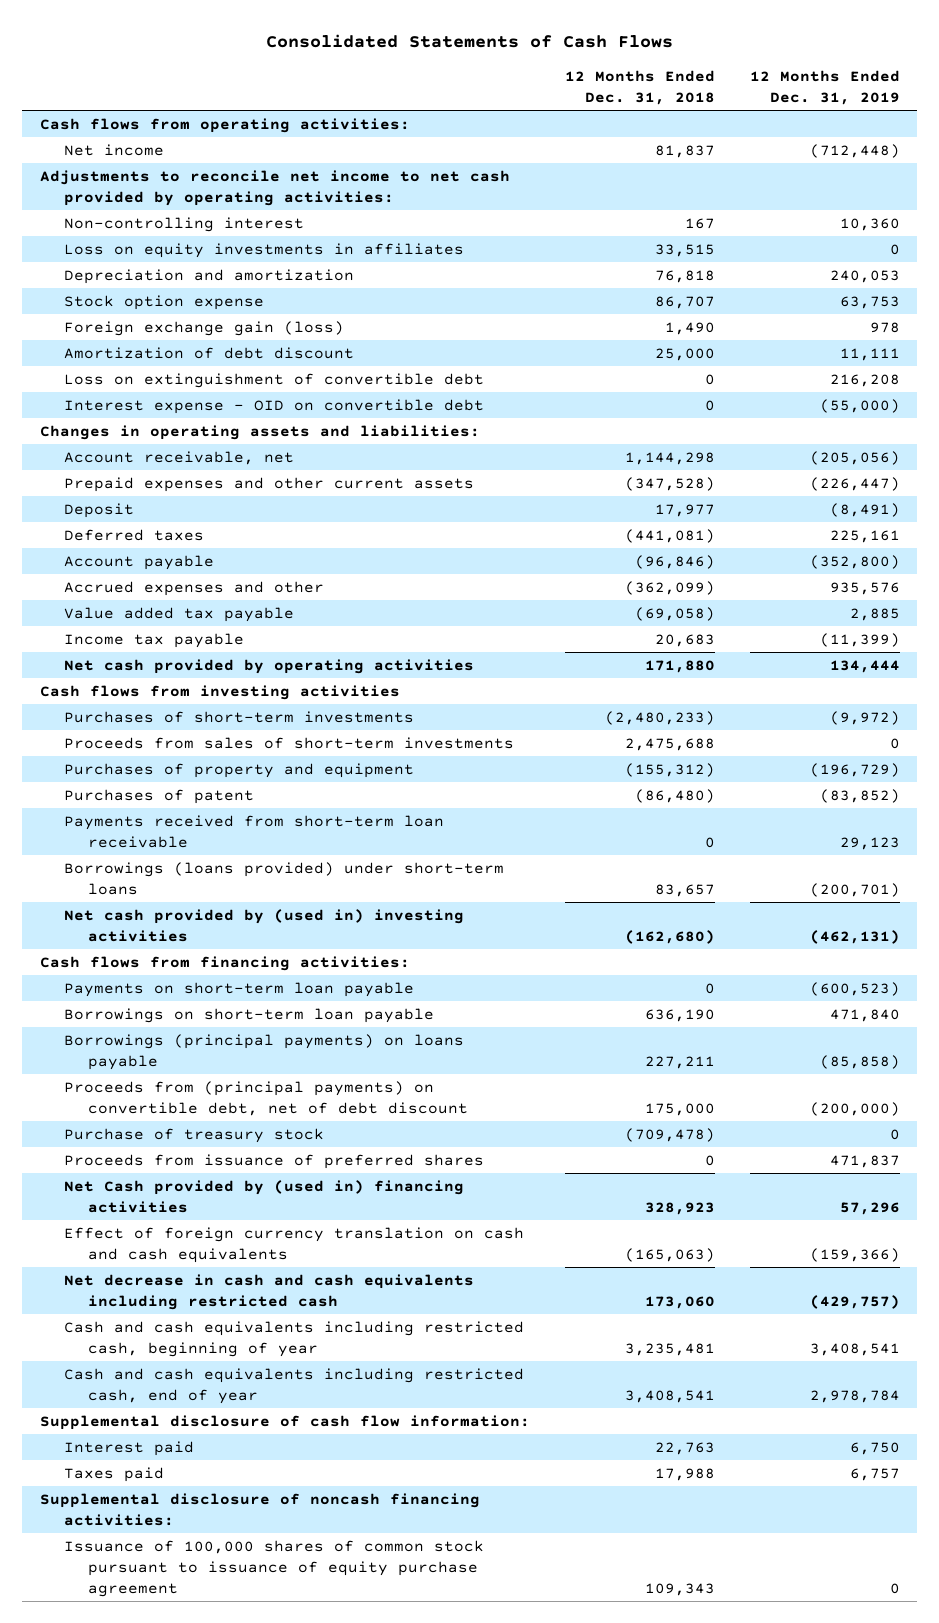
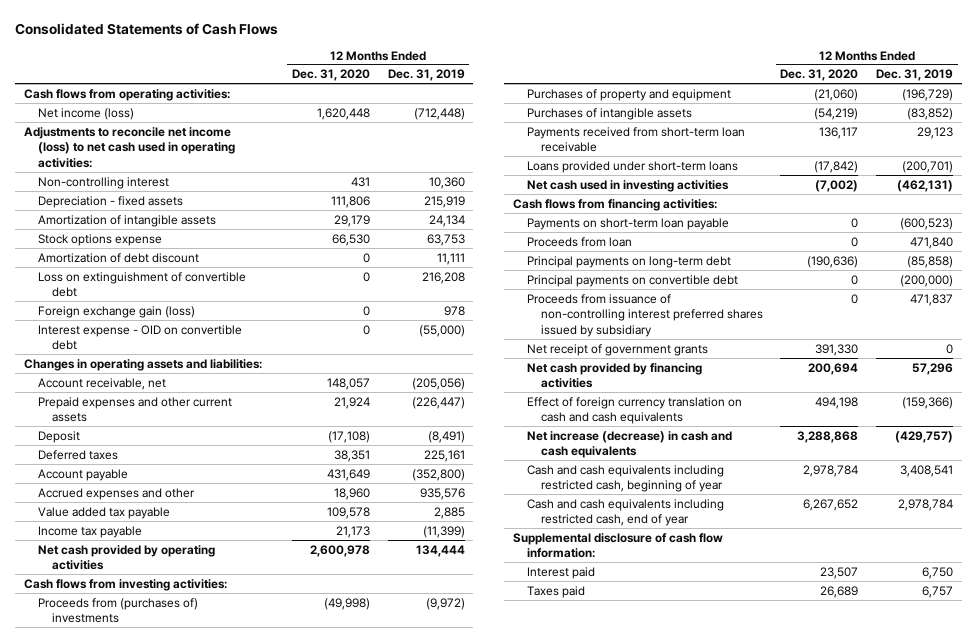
- | 12 Months Ended Dec. 31, 2018 | 12 Months Ended Dec. 31, 2019
+ | 12 Months Ended Dec. 31, 2020 | 12 Months Ended Dec. 31, 2019
- Net income | 81,837 | (712,448)
- Adjustments to reconcile net income to net cash provided by operating activities:
+ Net income (loss) | 1,620,448 | (712,448)
+ Adjustments to reconcile net income (loss) to net cash used in operating activities:
- Loss on equity investments in affiliates | 33,515 | 0
- Depreciation and amortization | 76,818 | 240,053
- Stock option expense | 86,707 | 63,753
+ Depreciation - fixed assets | 111,806 | 215,919
+ Amortization of intangible assets | 29,179 | 24,134
+ Stock options expense | 66,530 | 63,753
moved down: Foreign exchange gain (loss) | 0 | 978
- Cash flows from investing activities
- Purchases of short-term investments | (2,480,233) | (9,972)
- Proceeds from sales of short-term investments | 2,475,688 | 0
+ Cash flows from investing activities:
+ Proceeds from (purchases of) investments | (49,998) | (9,972)
- Purchases of patent | (86,480) | (83,852)
+ Purchases of intangible assets | (54,219) | (83,852)
- Borrowings (loans provided) under short-term loans | 83,657 | (200,701)
- Net cash provided by (used in) investing activities | (162,680) | (462,131)
+ Loans provided under short-term loans | (17,842) | (200,701)
+ Net cash used in investing activities | (7,002) | (462,131)
- Borrowings on short-term loan payable | 636,190 | 471,840
- Borrowings (principal payments) on loans payable | 227,211 | (85,858)
- Proceeds from (principal payments) on convertible debt, net of debt discount | 175,000 | (200,000)
- Purchase of treasury stock | (709,478) | 0
- Proceeds from issuance of preferred shares | 0 | 471,837
- Net Cash provided by (used in) financing activities | 328,923 | 57,296
+ Proceeds from loan | 0 | 471,840
+ Principal payments on long-term debt | (190,636) | (85,858)
+ Principal payments on convertible debt | 0 | (200,000)
+ Proceeds from issuance of non-controlling interest preferred shares issued by subsidiary | 0 | 471,837
+ Net receipt of government grants | 391,330 | 0
+ Net cash provided by financing activities | 200,694 | 57,296
- Net decrease in cash and cash equivalents including restricted cash | 173,060 | (429,757)
+ Net increase (decrease) in cash and cash equivalents | 3,288,868 | (429,757)
- Supplemental disclosure of noncash financing activities:
- Issuance of 100,000 shares of common stock pursuant to issuance of equity purchase agreement | 109,343 | 0

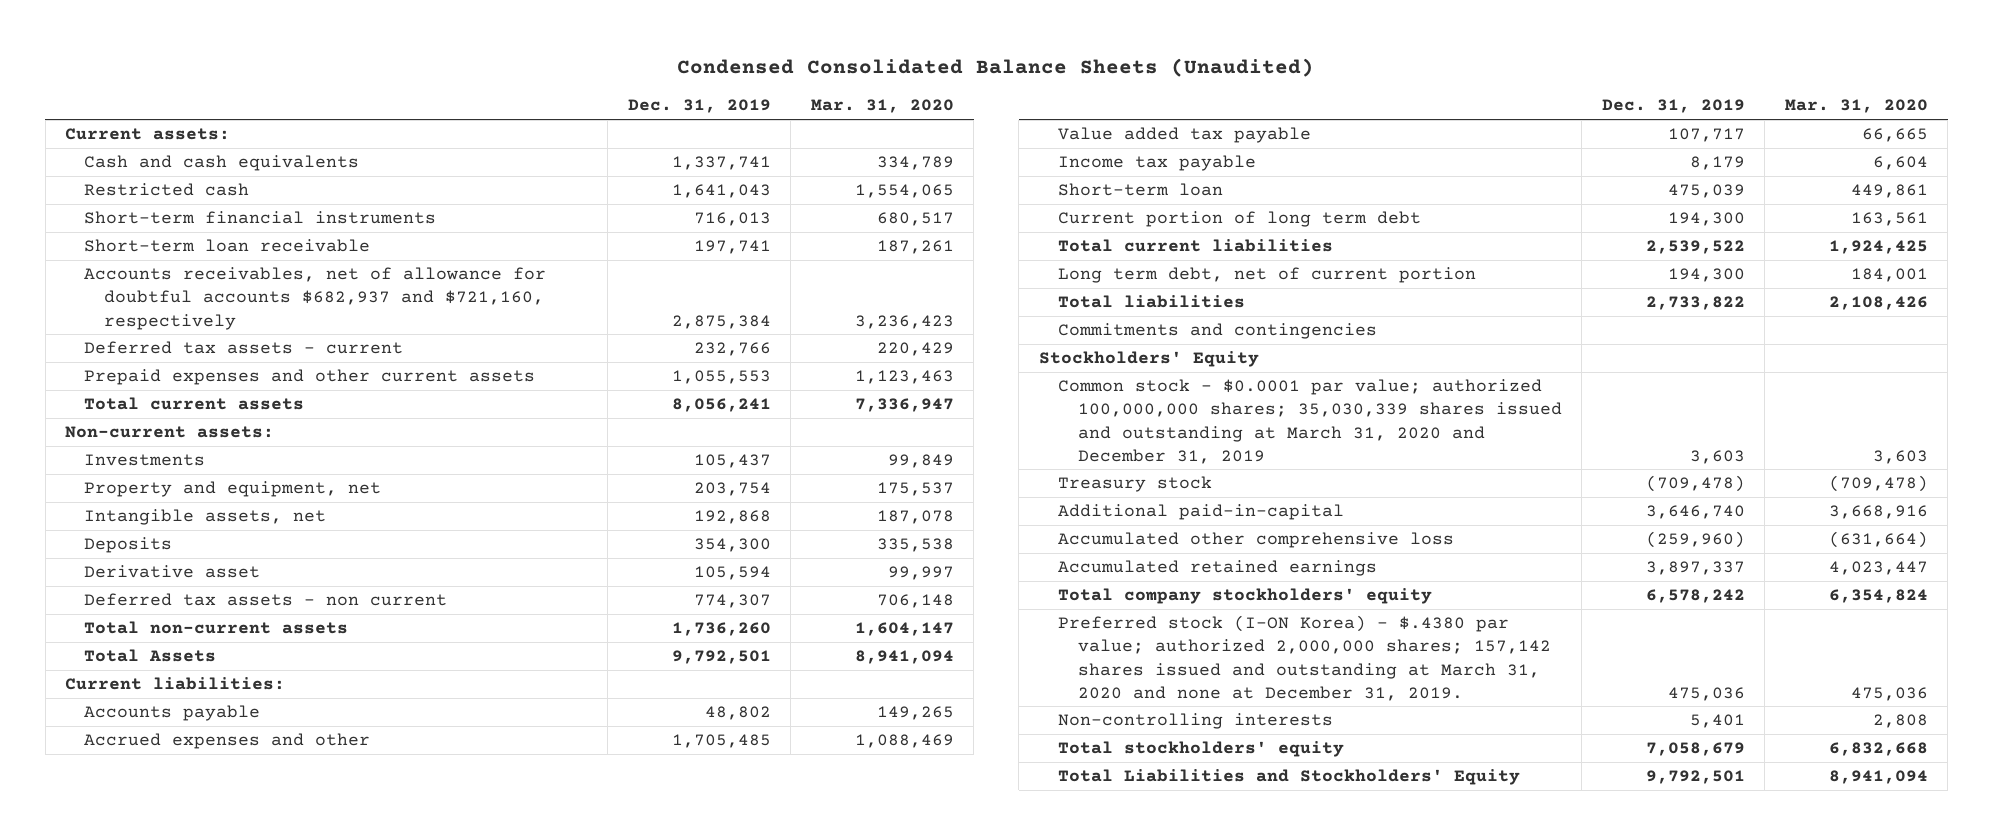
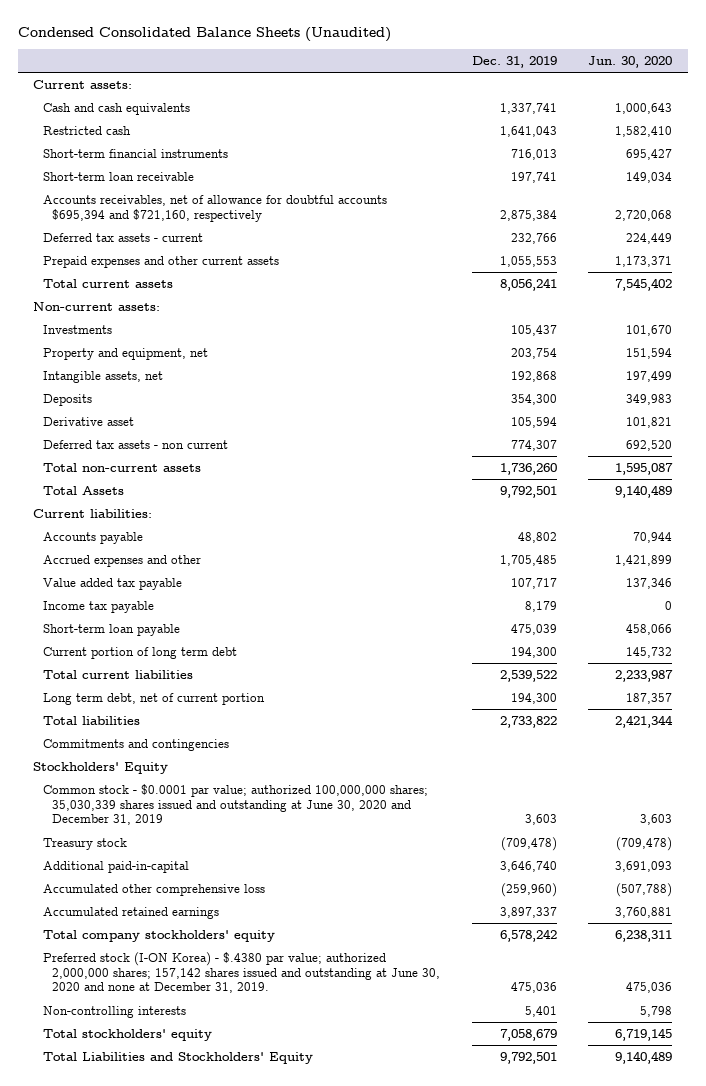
- | Dec. 31, 2019 | Mar. 31, 2020
+ | Dec. 31, 2019 | Jun. 30, 2020
- Accounts receivables, net of allowance for doubtful accounts $682,937 and $721,160, respectively | 2,875,384 | 3,236,423
+ Accounts receivables, net of allowance for doubtful accounts $695,394 and $721,160, respectively | 2,875,384 | 2,720,068
- Short-term loan | 475,039 | 449,861
+ Short-term loan payable | 475,039 | 458,066
- Common stock - $0.0001 par value; authorized 100,000,000 shares; 35,030,339 shares issued and outstanding at March 31, 2020 and December 31, 2019 | 3,603 | 3,603
+ Common stock - $0.0001 par value; authorized 100,000,000 shares; 35,030,339 shares issued and outstanding at June 30, 2020 and December 31, 2019 | 3,603 | 3,603
- Preferred stock (I-ON Korea) - $.4380 par value; authorized 2,000,000 shares; 157,142 shares issued and outstanding at March 31, 2020 and none at December 31, 2019. | 475,036 | 475,036
+ Preferred stock (I-ON Korea) - $.4380 par value; authorized 2,000,000 shares; 157,142 shares issued and outstanding at June 30, 2020 and none at December 31, 2019. | 475,036 | 475,036

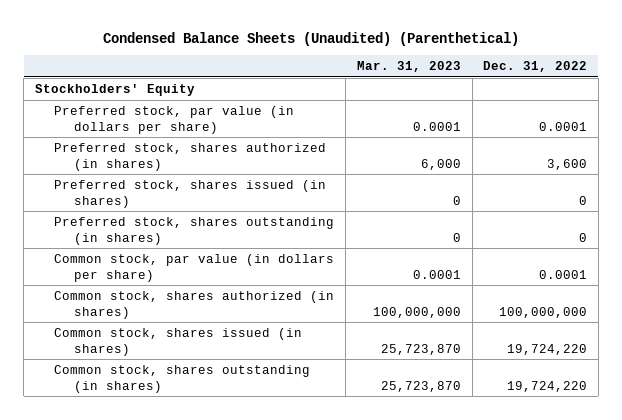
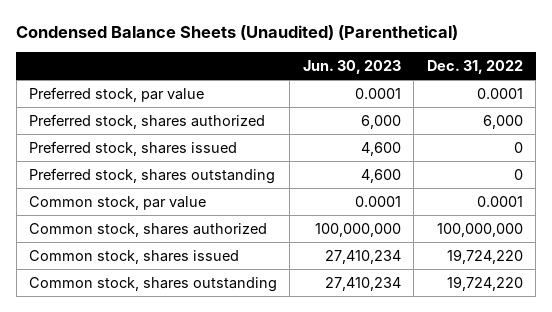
- | Mar. 31, 2023 | Dec. 31, 2022
+ | Jun. 30, 2023 | Dec. 31, 2022
- Stockholders' Equity
- Preferred stock, par value (in dollars per share) | 0.0001 | 0.0001
- Preferred stock, shares authorized (in shares) | 6,000 | 3,600
- Preferred stock, shares issued (in shares) | 0 | 0
- Preferred stock, shares outstanding (in shares) | 0 | 0
- Common stock, par value (in dollars per share) | 0.0001 | 0.0001
- Common stock, shares authorized (in shares) | 100,000,000 | 100,000,000
- Common stock, shares issued (in shares) | 25,723,870 | 19,724,220
- Common stock, shares outstanding (in shares) | 25,723,870 | 19,724,220
+ Preferred stock, par value | 0.0001 | 0.0001
+ Preferred stock, shares authorized | 6,000 | 6,000
+ Preferred stock, shares issued | 4,600 | 0
+ Preferred stock, shares outstanding | 4,600 | 0
+ Common stock, par value | 0.0001 | 0.0001
+ Common stock, shares authorized | 100,000,000 | 100,000,000
+ Common stock, shares issued | 27,410,234 | 19,724,220
+ Common stock, shares outstanding | 27,410,234 | 19,724,220

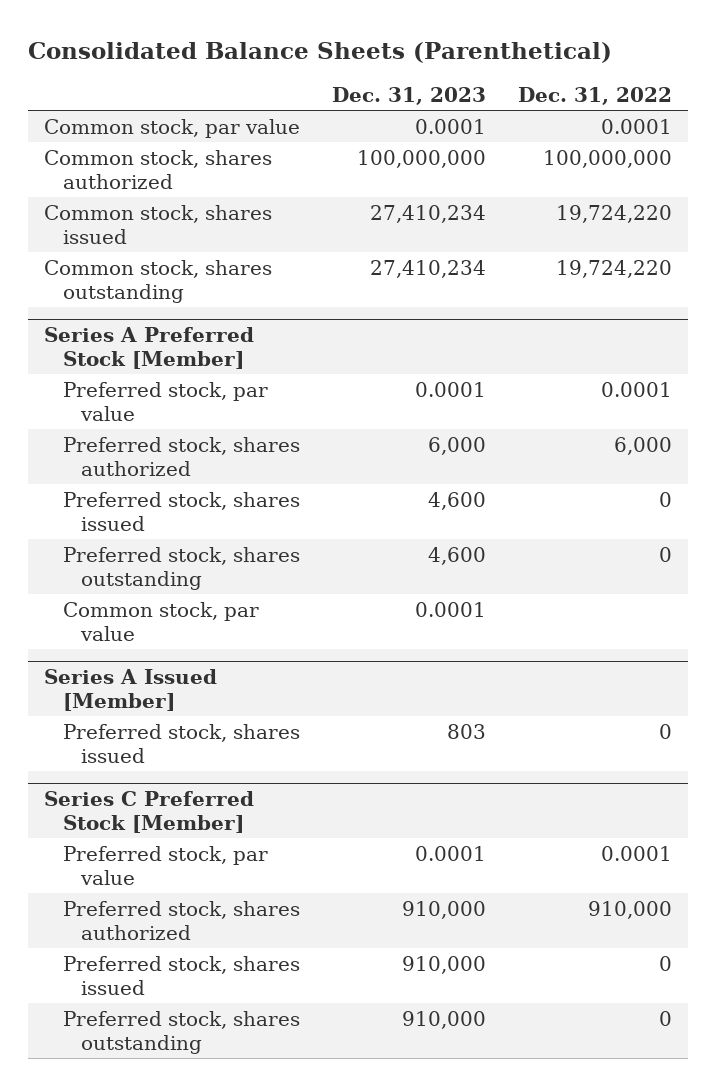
- Condensed Balance Sheets (Unaudited) (Parenthetical)
+ Consolidated Balance Sheets (Parenthetical)
- | Jun. 30, 2023 | Dec. 31, 2022
+ | Dec. 31, 2023 | Dec. 31, 2022
- Preferred stock, par value | 0.0001 | 0.0001
- Preferred stock, shares authorized | 6,000 | 6,000
- Preferred stock, shares issued | 4,600 | 0
- Preferred stock, shares outstanding | 4,600 | 0
+ Series A Preferred Stock [Member]
+ Preferred stock, par value | 0.0001 | 0.0001
+ Preferred stock, shares authorized | 6,000 | 6,000
+ Preferred stock, shares issued | 4,600 | 0
+ Preferred stock, shares outstanding | 4,600 | 0
+ Common stock, par value | 0.0001 |
+ Series A Issued [Member]
+ Preferred stock, shares issued | 803 | 0
+ Series C Preferred Stock [Member]
+ Preferred stock, par value | 0.0001 | 0.0001
+ Preferred stock, shares authorized | 910,000 | 910,000
+ Preferred stock, shares issued | 910,000 | 0
+ Preferred stock, shares outstanding | 910,000 | 0

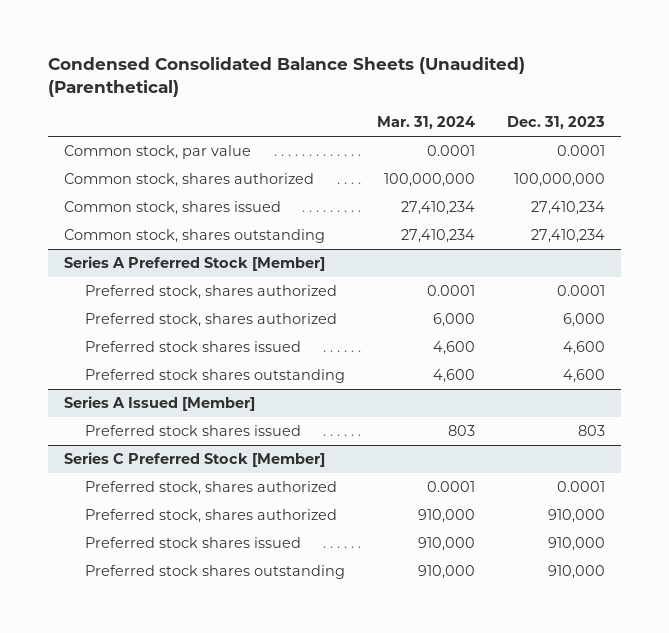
- Consolidated Balance Sheets (Parenthetical)
+ Condensed Consolidated Balance Sheets (Unaudited) (Parenthetical)
- | Dec. 31, 2023 | Dec. 31, 2022
+ | Mar. 31, 2024 | Dec. 31, 2023
@ Series A Preferred Stock [Member]
- Preferred stock, par value | 0.0001 | 0.0001
+ Preferred stock, shares authorized | 0.0001 | 0.0001
- Preferred stock, shares issued | 4,600 | 0
- Preferred stock, shares outstanding | 4,600 | 0
- Common stock, par value | 0.0001 |
+ Preferred stock shares issued | 4,600 | 4,600
+ Preferred stock shares outstanding | 4,600 | 4,600
@ Series A Issued [Member]
- Preferred stock, shares issued | 803 | 0
+ Preferred stock shares issued | 803 | 803
@ Series C Preferred Stock [Member]
- Preferred stock, par value | 0.0001 | 0.0001
+ Preferred stock, shares authorized | 0.0001 | 0.0001
- Preferred stock, shares issued | 910,000 | 0
- Preferred stock, shares outstanding | 910,000 | 0
+ Preferred stock shares issued | 910,000 | 910,000
+ Preferred stock shares outstanding | 910,000 | 910,000

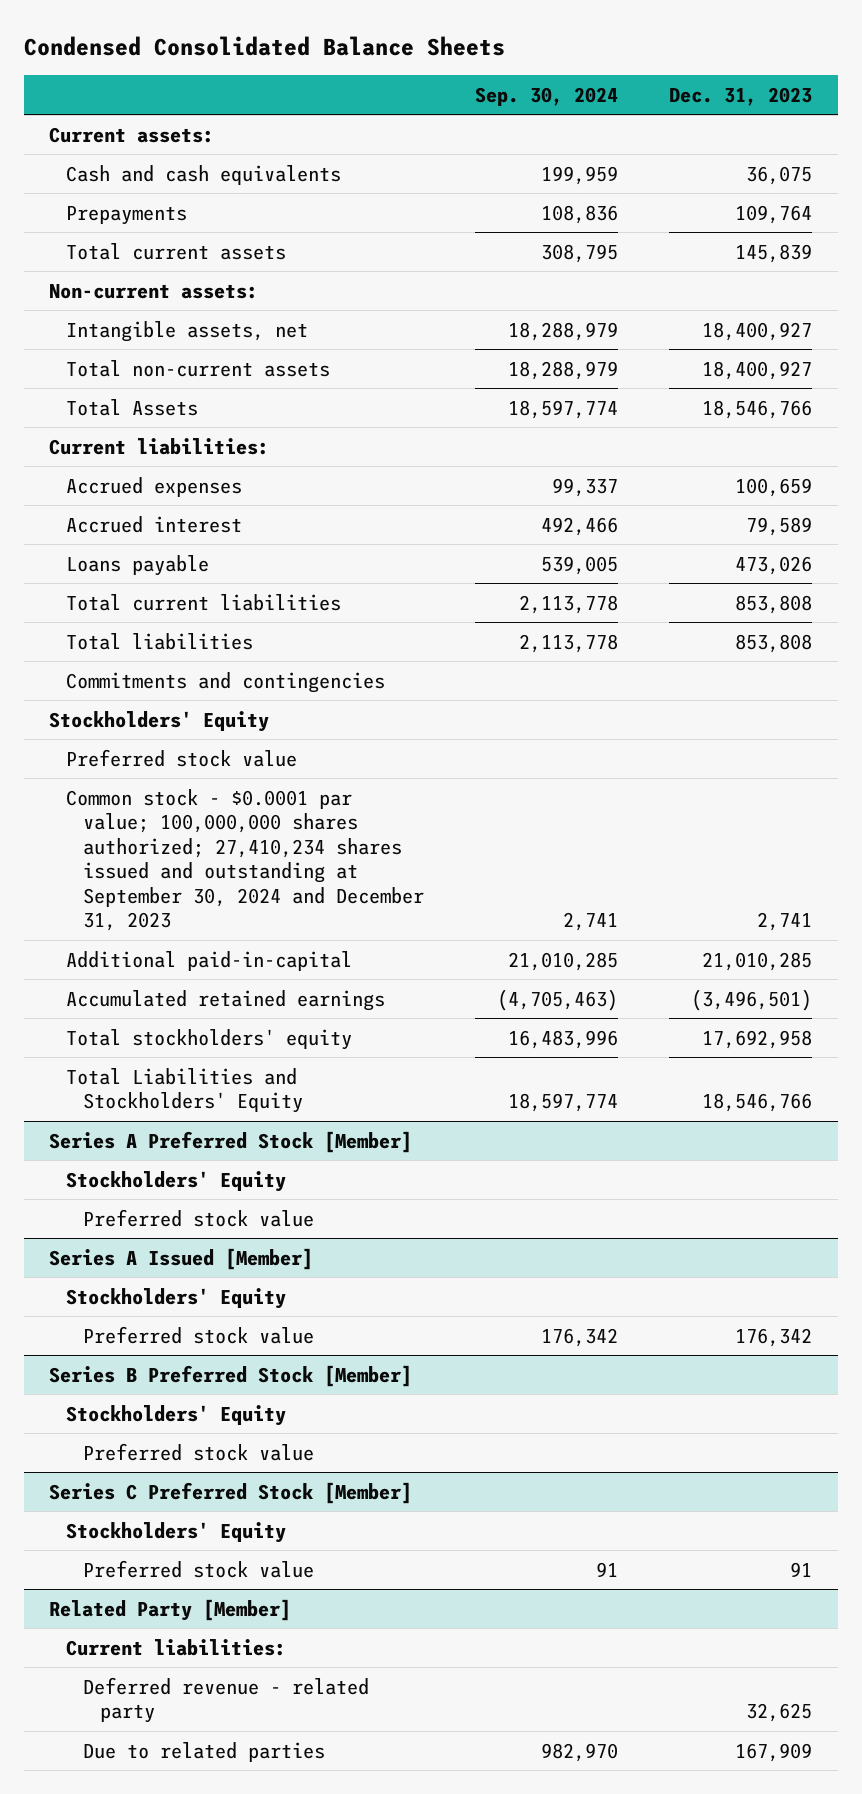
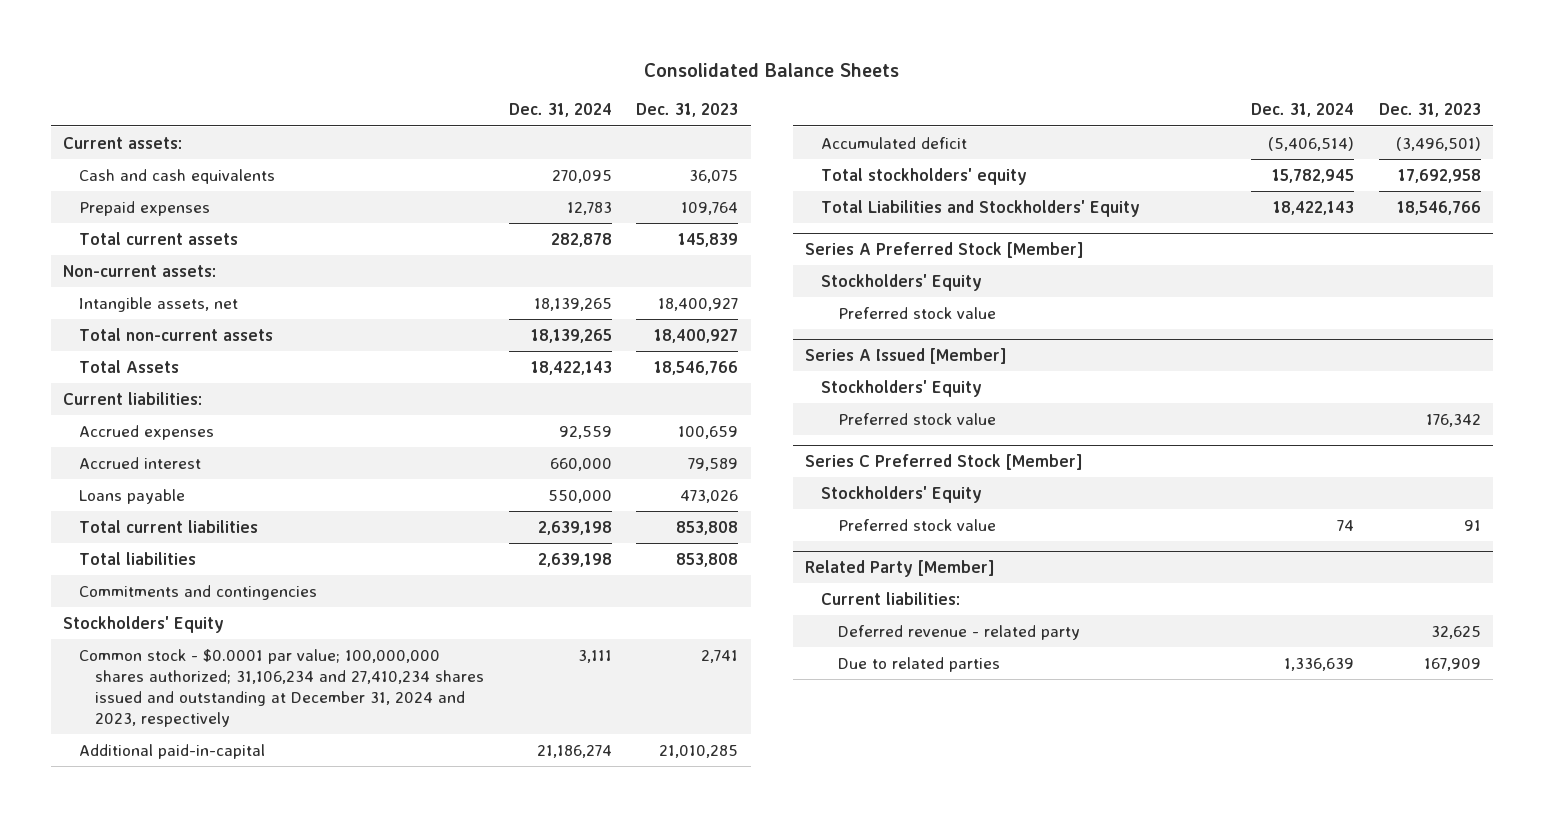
- Condensed Consolidated Balance Sheets
+ Consolidated Balance Sheets
- | Sep. 30, 2024 | Dec. 31, 2023
+ | Dec. 31, 2024 | Dec. 31, 2023
- Prepayments | 108,836 | 109,764
+ Prepaid expenses | 12,783 | 109,764
- Preferred stock value
- Common stock - $0.0001 par value; 100,000,000 shares authorized; 27,410,234 shares issued and outstanding at September 30, 2024 and December 31, 2023 | 2,741 | 2,741
+ Common stock - $0.0001 par value; 100,000,000 shares authorized; 31,106,234 and 27,410,234 shares issued and outstanding at December 31, 2024 and 2023, respectively | 3,111 | 2,741
- Accumulated retained earnings | (4,705,463) | (3,496,501)
+ Accumulated deficit | (5,406,514) | (3,496,501)
- Series B Preferred Stock [Member]
- Stockholders' Equity
- Preferred stock value

